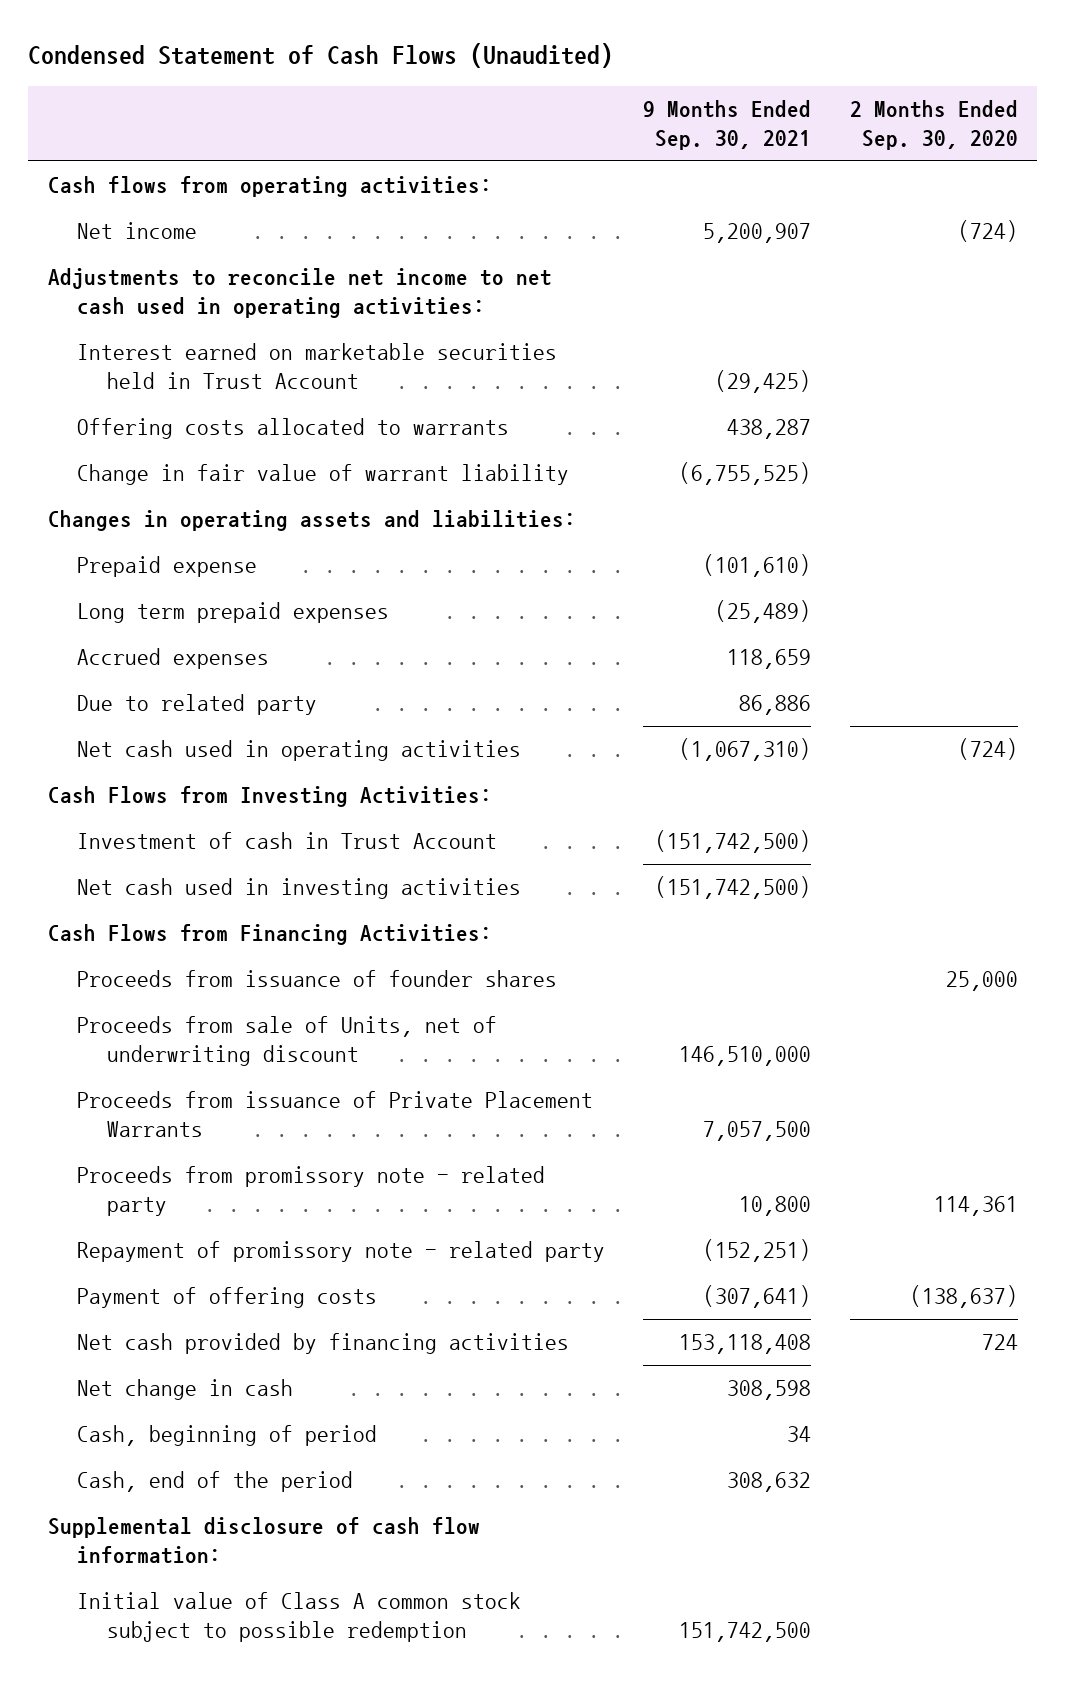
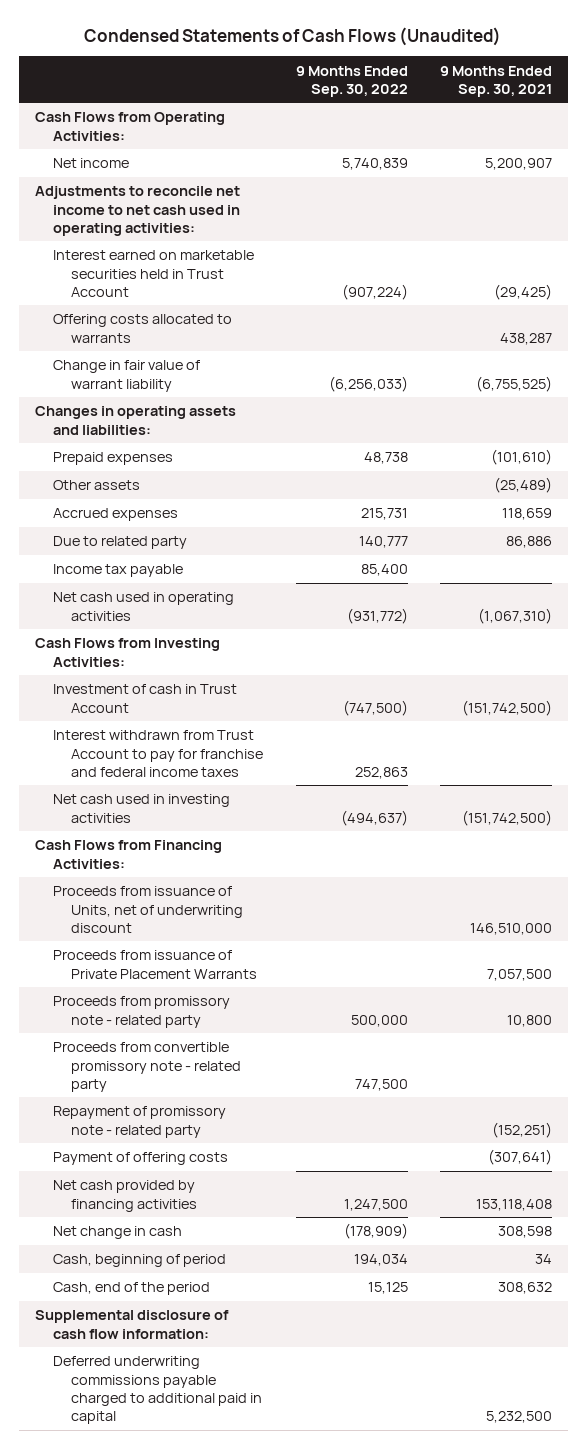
- Condensed Statement of Cash Flows (Unaudited)
+ Condensed Statements of Cash Flows (Unaudited)
- | 9 Months Ended Sep. 30, 2021 | 2 Months Ended Sep. 30, 2020
+ | 9 Months Ended Sep. 30, 2022 | 9 Months Ended Sep. 30, 2021
- Cash flows from operating activities:
+ Cash Flows from Operating Activities:
- Prepaid expense | (101,610) |
- Long term prepaid expenses | (25,489) |
+ Prepaid expenses | 48,738 | (101,610)
+ Other assets | | (25,489)
+ Income tax payable | 85,400 |
+ Interest withdrawn from Trust Account to pay for franchise and federal income taxes | 252,863 |
- Proceeds from issuance of founder shares | | 25,000
- Proceeds from sale of Units, net of underwriting discount | 146,510,000 |
+ Proceeds from issuance of Units, net of underwriting discount | | 146,510,000
+ Proceeds from convertible promissory note - related party | 747,500 |
- Initial value of Class A common stock subject to possible redemption | 151,742,500 |
+ Deferred underwriting commissions payable charged to additional paid in capital | | 5,232,500

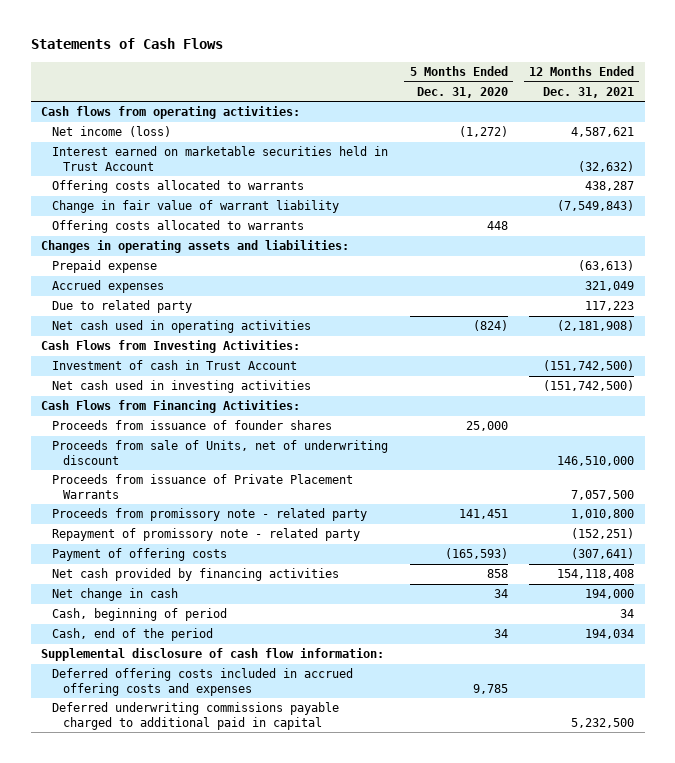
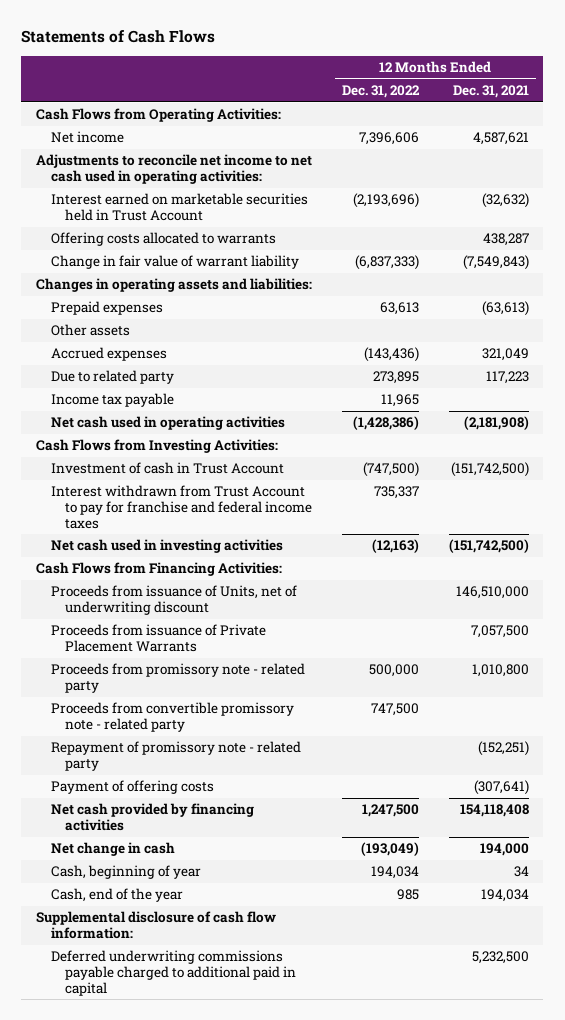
- | 5 Months Ended Dec. 31, 2020 | 12 Months Ended Dec. 31, 2021
+ | 12 Months Ended Dec. 31, 2022 | 12 Months Ended Dec. 31, 2021
- Cash flows from operating activities:
- Net income (loss) | (1,272) | 4,587,621
+ Cash Flows from Operating Activities:
+ Net income | 7,396,606 | 4,587,621
+ Adjustments to reconcile net income to net cash used in operating activities:
- Offering costs allocated to warrants | 448 |
- Prepaid expense | | (63,613)
+ Prepaid expenses | 63,613 | (63,613)
+ Other assets
+ Income tax payable | 11,965 |
+ Interest withdrawn from Trust Account to pay for franchise and federal income taxes | 735,337 |
- Proceeds from issuance of founder shares | 25,000 |
- Proceeds from sale of Units, net of underwriting discount | | 146,510,000
+ Proceeds from issuance of Units, net of underwriting discount | | 146,510,000
+ Proceeds from convertible promissory note - related party | 747,500 |
- Cash, beginning of period | | 34
- Cash, end of the period | 34 | 194,034
+ Cash, beginning of year | 194,034 | 34
+ Cash, end of the year | 985 | 194,034
- Deferred offering costs included in accrued offering costs and expenses | 9,785 |

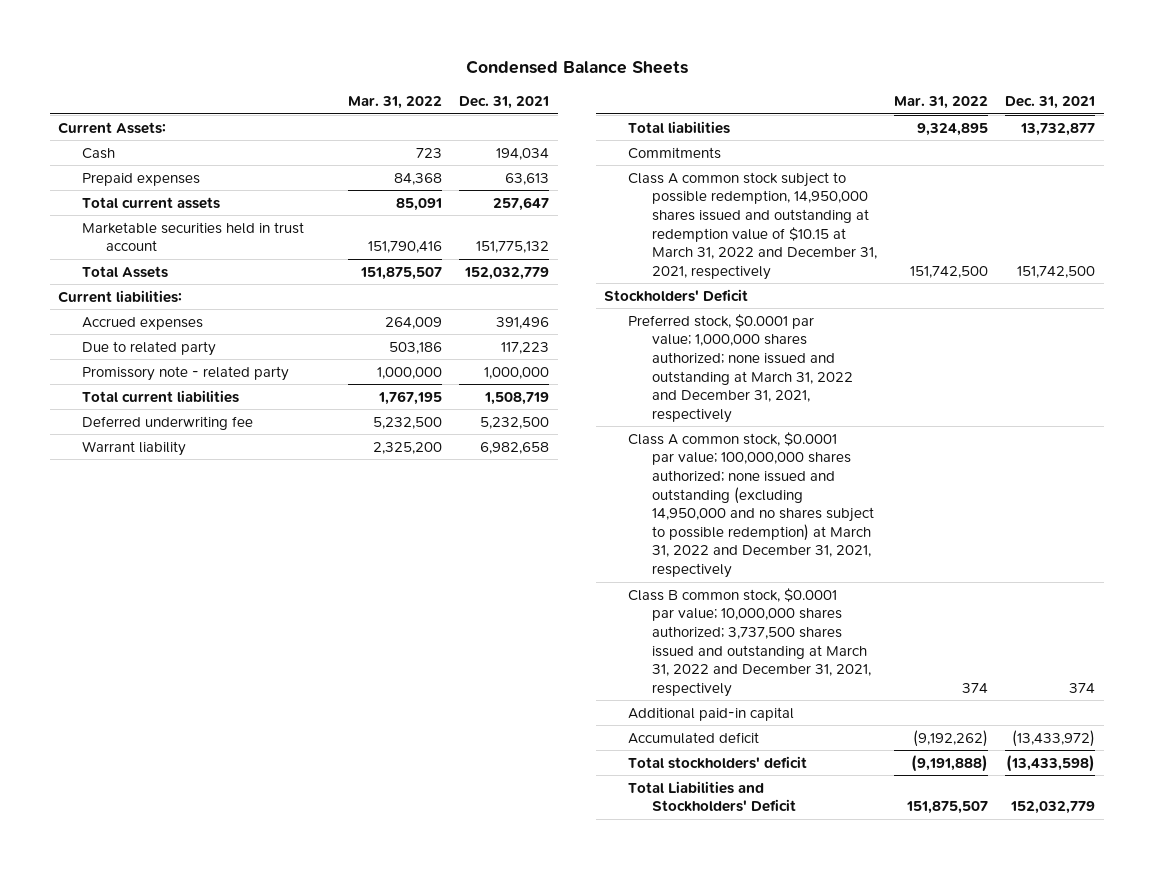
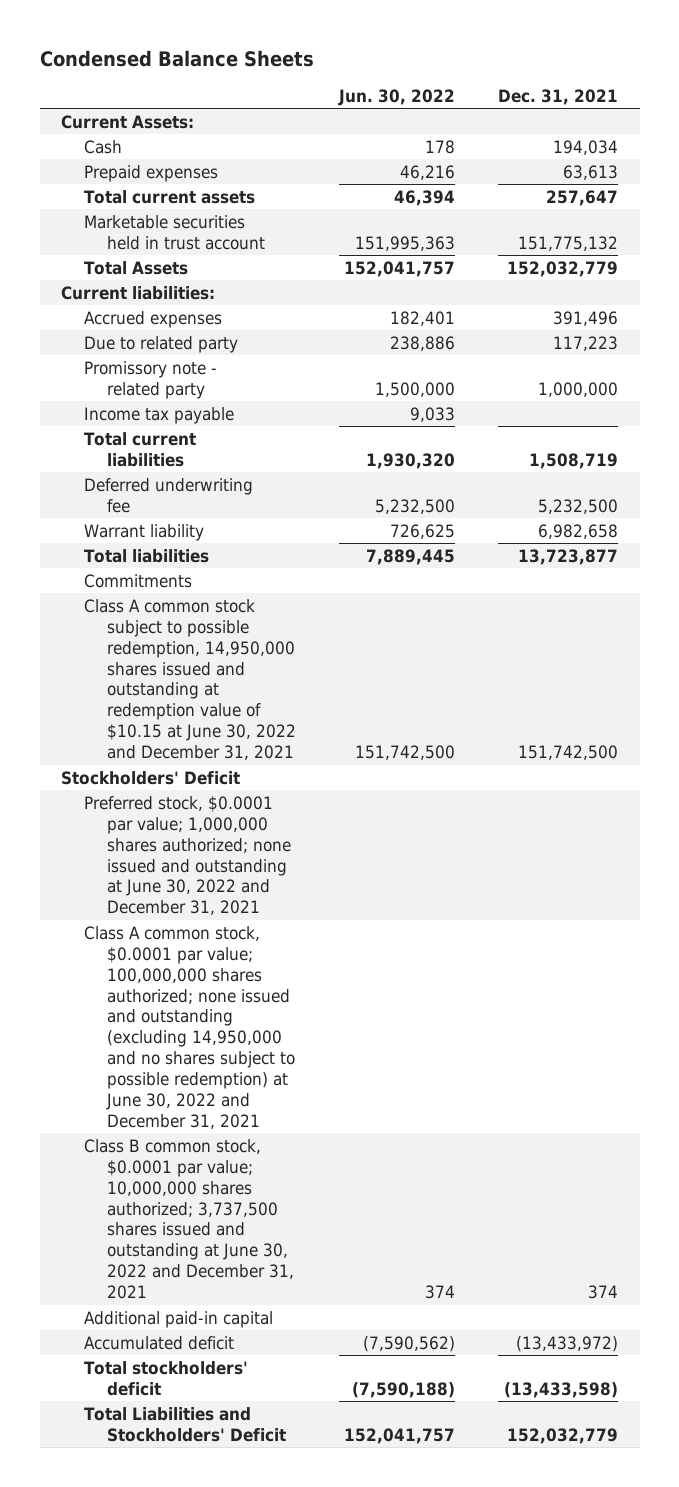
- | Mar. 31, 2022 | Dec. 31, 2021
+ | Jun. 30, 2022 | Dec. 31, 2021
+ Income tax payable | 9,033 |
- Total liabilities | 9,324,895 | 13,732,877
+ Total liabilities | 7,889,445 | 13,723,877
- Class A common stock subject to possible redemption, 14,950,000 shares issued and outstanding at redemption value of $10.15 at March 31, 2022 and December 31, 2021, respectively | 151,742,500 | 151,742,500
+ Class A common stock subject to possible redemption, 14,950,000 shares issued and outstanding at redemption value of $10.15 at June 30, 2022 and December 31, 2021 | 151,742,500 | 151,742,500
- Preferred stock, $0.0001 par value; 1,000,000 shares authorized; none issued and outstanding at March 31, 2022 and December 31, 2021, respectively
- Class A common stock, $0.0001 par value; 100,000,000 shares authorized; none issued and outstanding (excluding 14,950,000 and no shares subject to possible redemption) at March 31, 2022 and December 31, 2021, respectively
- Class B common stock, $0.0001 par value; 10,000,000 shares authorized; 3,737,500 shares issued and outstanding at March 31, 2022 and December 31, 2021, respectively | 374 | 374
+ Preferred stock, $0.0001 par value; 1,000,000 shares authorized; none issued and outstanding at June 30, 2022 and December 31, 2021
+ Class A common stock, $0.0001 par value; 100,000,000 shares authorized; none issued and outstanding (excluding 14,950,000 and no shares subject to possible redemption) at June 30, 2022 and December 31, 2021
+ Class B common stock, $0.0001 par value; 10,000,000 shares authorized; 3,737,500 shares issued and outstanding at June 30, 2022 and December 31, 2021 | 374 | 374

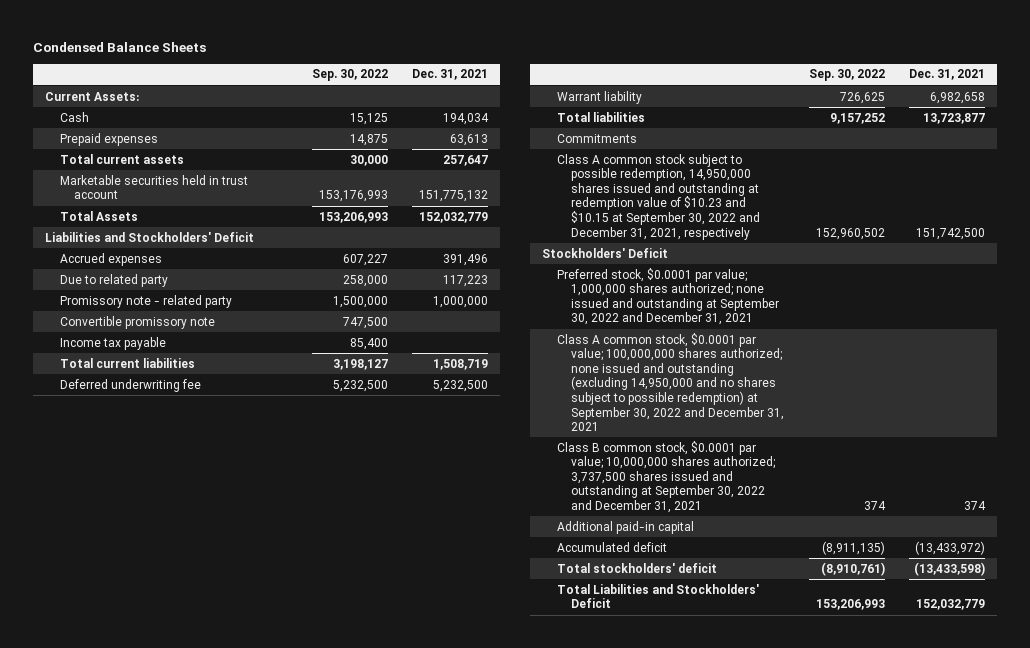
- | Jun. 30, 2022 | Dec. 31, 2021
+ | Sep. 30, 2022 | Dec. 31, 2021
- Current liabilities:
+ Liabilities and Stockholders' Deficit
+ Convertible promissory note | 747,500 |
- Class A common stock subject to possible redemption, 14,950,000 shares issued and outstanding at redemption value of $10.15 at June 30, 2022 and December 31, 2021 | 151,742,500 | 151,742,500
+ Class A common stock subject to possible redemption, 14,950,000 shares issued and outstanding at redemption value of $10.23 and $10.15 at September 30, 2022 and December 31, 2021, respectively | 152,960,502 | 151,742,500
- Preferred stock, $0.0001 par value; 1,000,000 shares authorized; none issued and outstanding at June 30, 2022 and December 31, 2021
- Class A common stock, $0.0001 par value; 100,000,000 shares authorized; none issued and outstanding (excluding 14,950,000 and no shares subject to possible redemption) at June 30, 2022 and December 31, 2021
- Class B common stock, $0.0001 par value; 10,000,000 shares authorized; 3,737,500 shares issued and outstanding at June 30, 2022 and December 31, 2021 | 374 | 374
+ Preferred stock, $0.0001 par value; 1,000,000 shares authorized; none issued and outstanding at September 30, 2022 and December 31, 2021
+ Class A common stock, $0.0001 par value; 100,000,000 shares authorized; none issued and outstanding (excluding 14,950,000 and no shares subject to possible redemption) at September 30, 2022 and December 31, 2021
+ Class B common stock, $0.0001 par value; 10,000,000 shares authorized; 3,737,500 shares issued and outstanding at September 30, 2022 and December 31, 2021 | 374 | 374

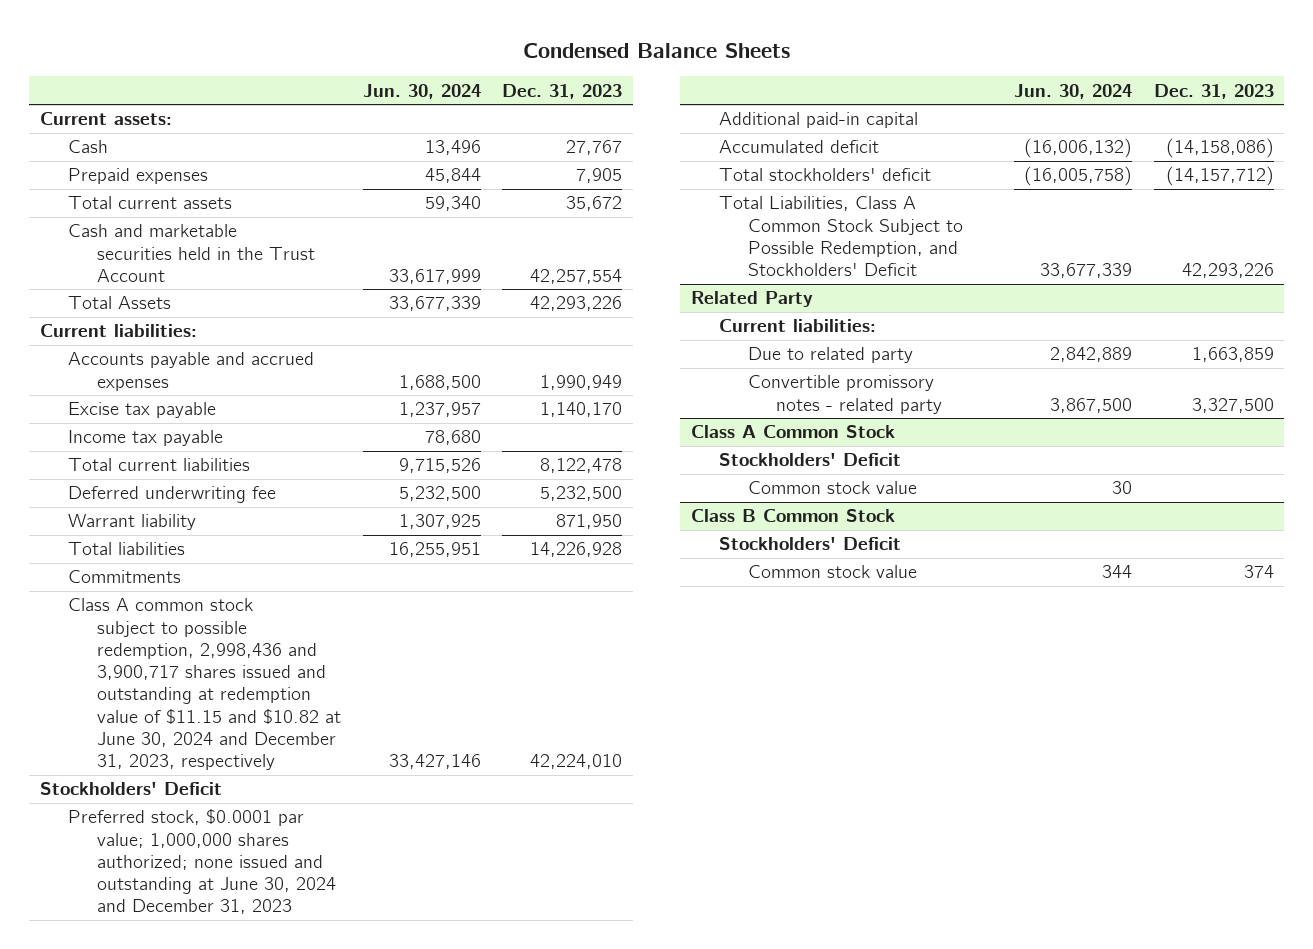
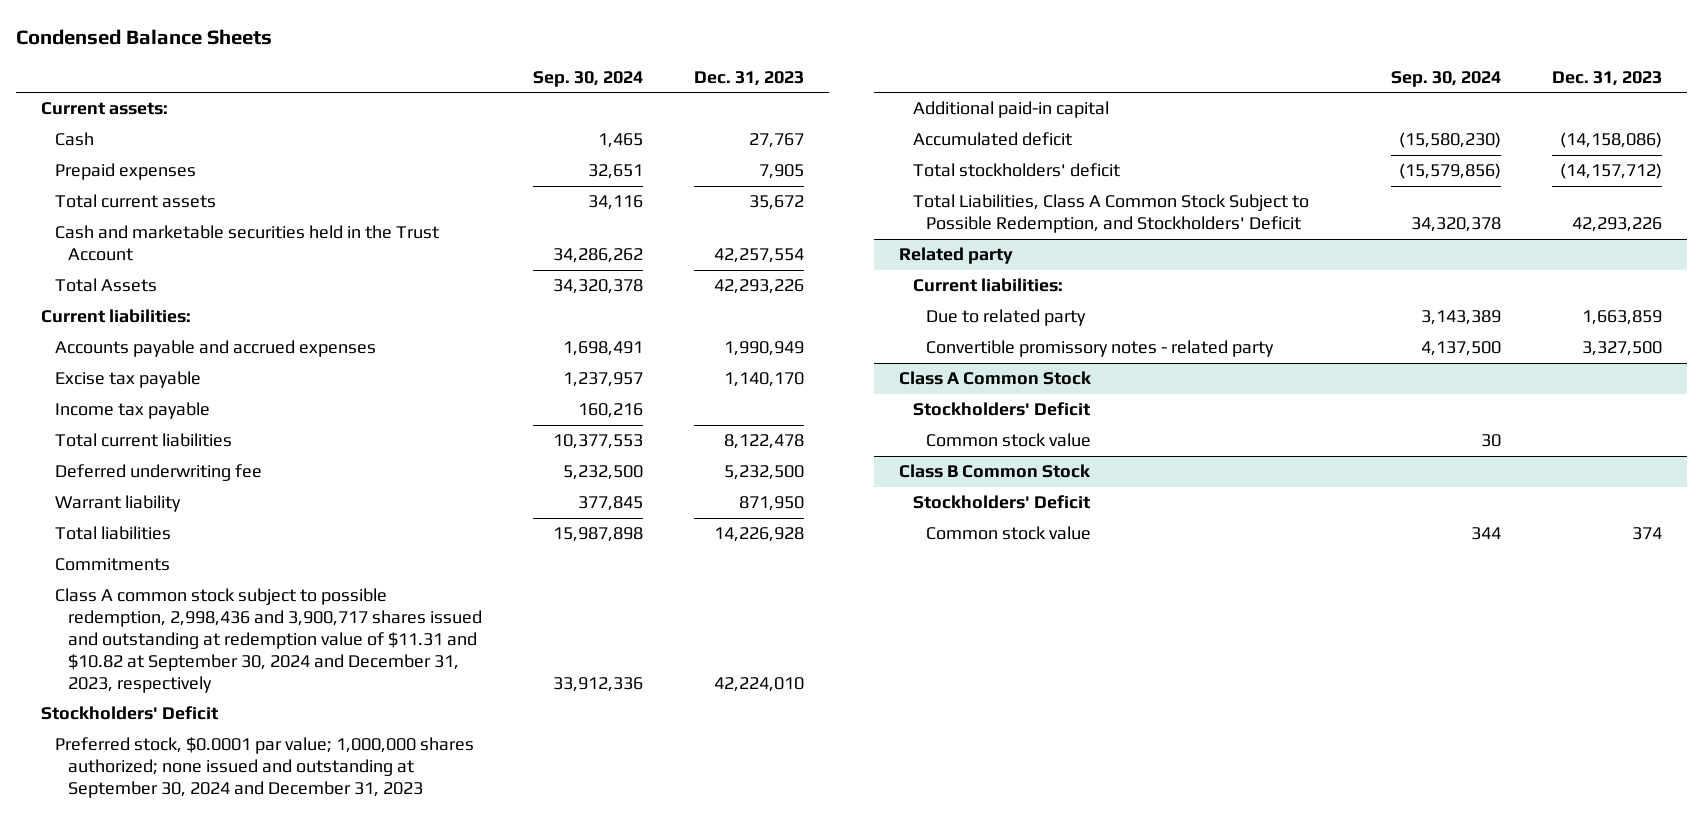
- | Jun. 30, 2024 | Dec. 31, 2023
+ | Sep. 30, 2024 | Dec. 31, 2023
- Class A common stock subject to possible redemption, 2,998,436 and 3,900,717 shares issued and outstanding at redemption value of $11.15 and $10.82 at June 30, 2024 and December 31, 2023, respectively | 33,427,146 | 42,224,010
+ Class A common stock subject to possible redemption, 2,998,436 and 3,900,717 shares issued and outstanding at redemption value of $11.31 and $10.82 at September 30, 2024 and December 31, 2023, respectively | 33,912,336 | 42,224,010
- Preferred stock, $0.0001 par value; 1,000,000 shares authorized; none issued and outstanding at June 30, 2024 and December 31, 2023
+ Preferred stock, $0.0001 par value; 1,000,000 shares authorized; none issued and outstanding at September 30, 2024 and December 31, 2023
- Related Party
+ Related party

